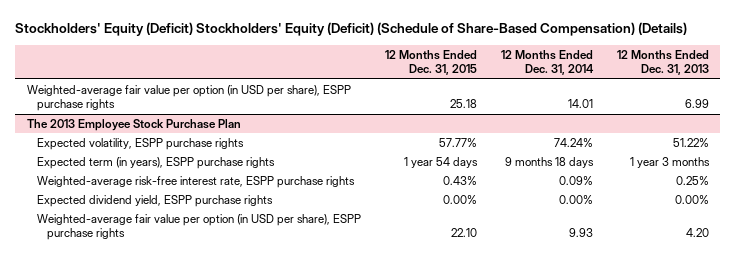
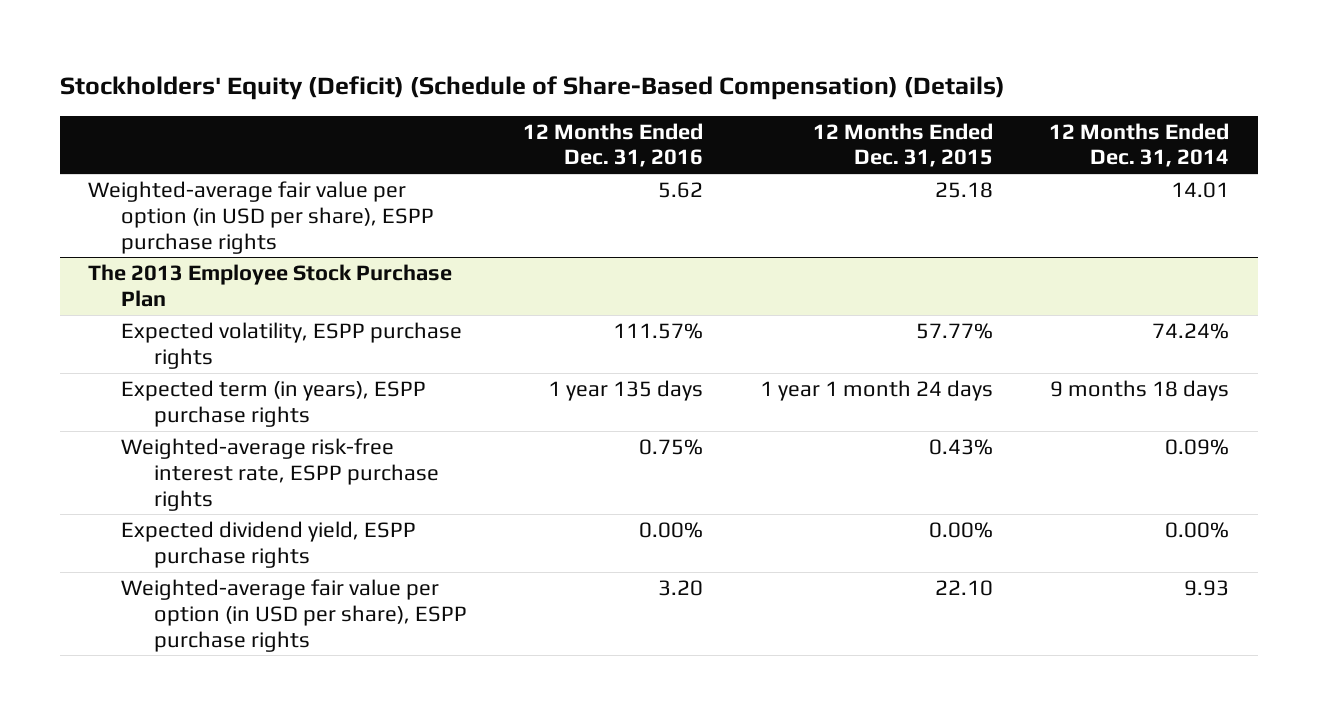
- Stockholders' Equity (Deficit) Stockholders' Equity (Deficit) (Schedule of Share-Based Compensation) (Details)
+ Stockholders' Equity (Deficit) (Schedule of Share-Based Compensation) (Details)
- | 12 Months Ended Dec. 31, 2015 | 12 Months Ended Dec. 31, 2014 | 12 Months Ended Dec. 31, 2013
+ | 12 Months Ended Dec. 31, 2016 | 12 Months Ended Dec. 31, 2015 | 12 Months Ended Dec. 31, 2014
@ The 2013 Employee Stock Purchase Plan
- Expected term (in years), ESPP purchase rights | 1 year 54 days | 9 months 18 days | 1 year 3 months
+ Expected term (in years), ESPP purchase rights | 1 year 135 days | 1 year 1 month 24 days | 9 months 18 days

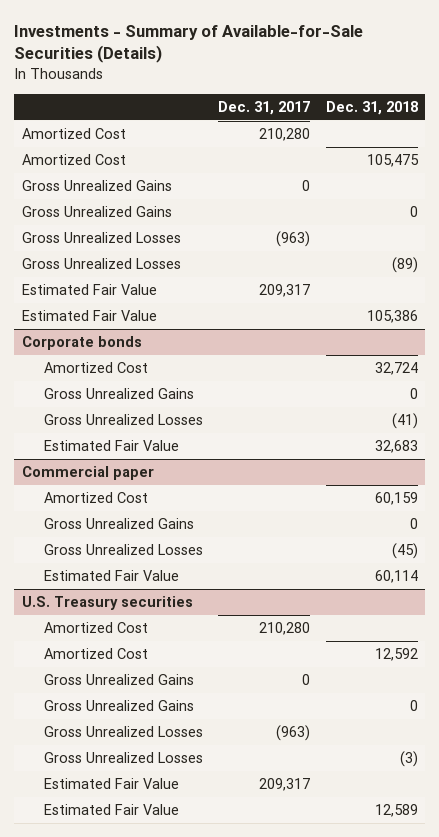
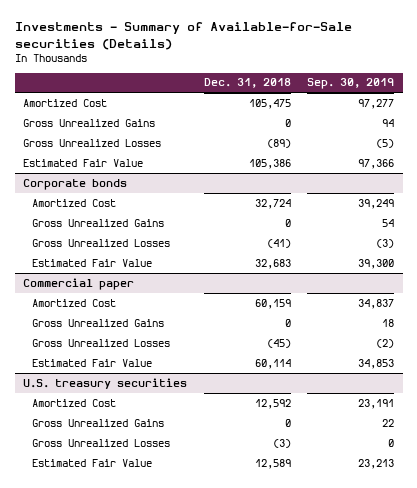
- Investments - Summary of Available-for-Sale Securities (Details)
+ Investments - Summary of Available-for-Sale securities (Details)
- | Dec. 31, 2017 | Dec. 31, 2018
+ | Dec. 31, 2018 | Sep. 30, 2019
- Amortized Cost | 210,280 |
- Gross Unrealized Gains | 0 |
- Gross Unrealized Losses | (963) |
- Estimated Fair Value | 209,317 |
- U.S. Treasury securities
- Amortized Cost | 210,280 |
+ U.S. treasury securities
- Gross Unrealized Gains | 0 |
- Gross Unrealized Losses | (963) |
- Estimated Fair Value | 209,317 |

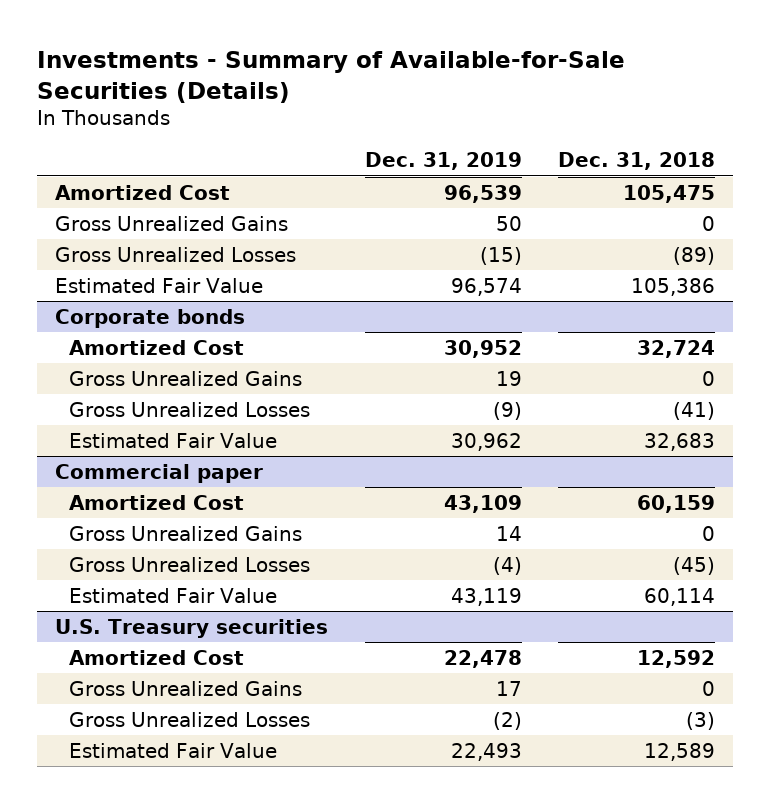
- Investments - Summary of Available-for-Sale securities (Details)
+ Investments - Summary of Available-for-Sale Securities (Details)
- | Dec. 31, 2018 | Sep. 30, 2019
+ | Dec. 31, 2019 | Dec. 31, 2018
- U.S. treasury securities
+ U.S. Treasury securities

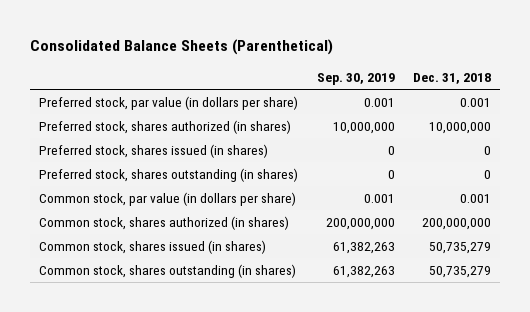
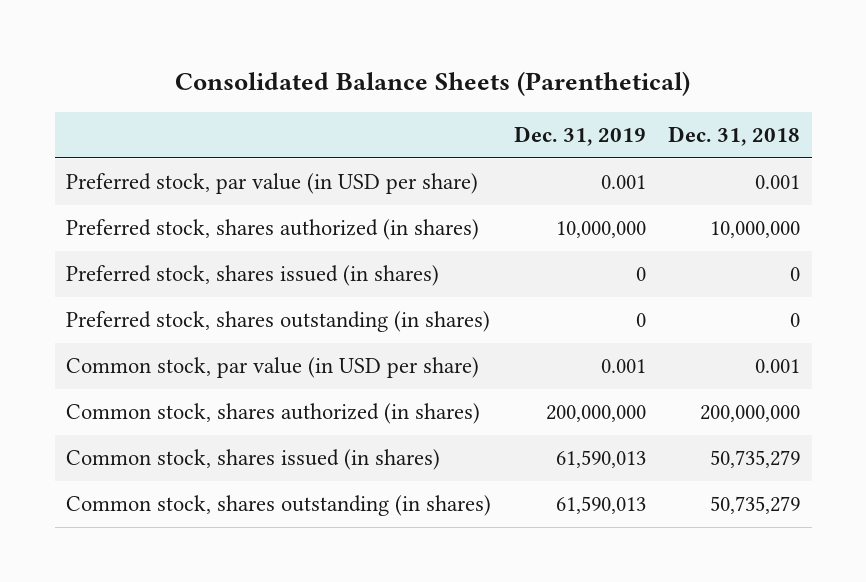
- | Sep. 30, 2019 | Dec. 31, 2018
+ | Dec. 31, 2019 | Dec. 31, 2018
- Preferred stock, par value (in dollars per share) | 0.001 | 0.001
+ Preferred stock, par value (in USD per share) | 0.001 | 0.001
- Common stock, par value (in dollars per share) | 0.001 | 0.001
+ Common stock, par value (in USD per share) | 0.001 | 0.001

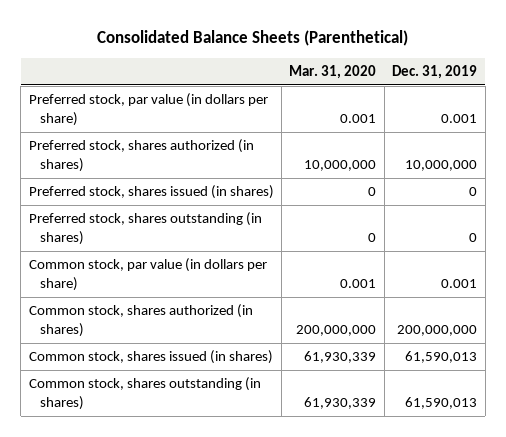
- | Dec. 31, 2019 | Dec. 31, 2018
+ | Mar. 31, 2020 | Dec. 31, 2019
- Preferred stock, par value (in USD per share) | 0.001 | 0.001
+ Preferred stock, par value (in dollars per share) | 0.001 | 0.001
- Common stock, par value (in USD per share) | 0.001 | 0.001
+ Common stock, par value (in dollars per share) | 0.001 | 0.001

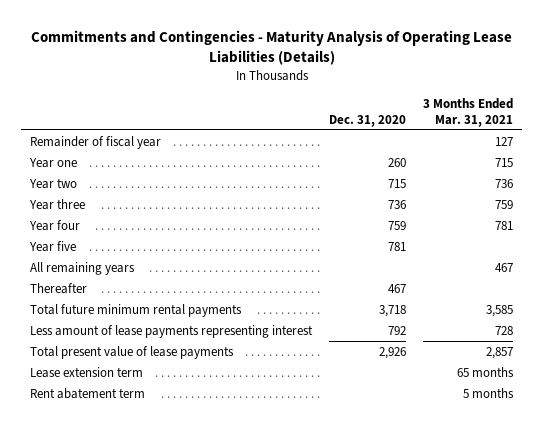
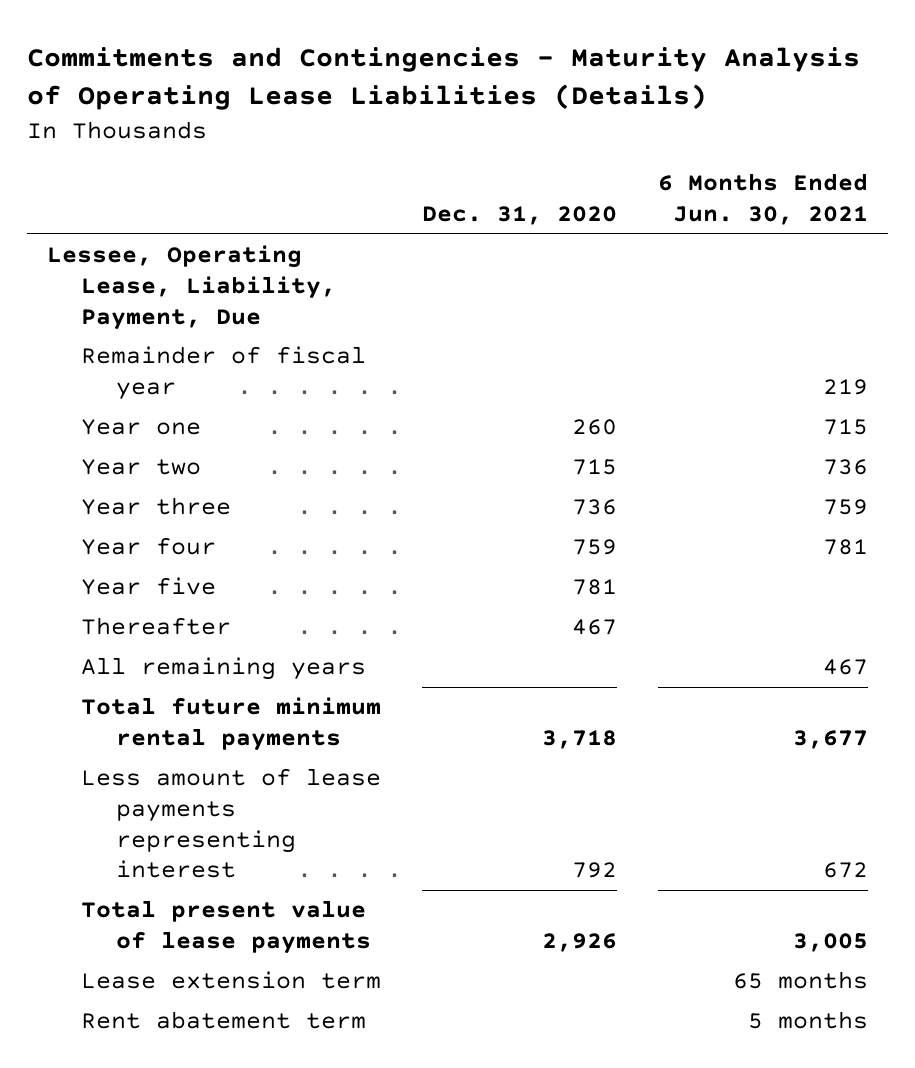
- | Dec. 31, 2020 | 3 Months Ended Mar. 31, 2021
+ | Dec. 31, 2020 | 6 Months Ended Jun. 30, 2021
+ Lessee, Operating Lease, Liability, Payment, Due
moved down: All remaining years | | 467

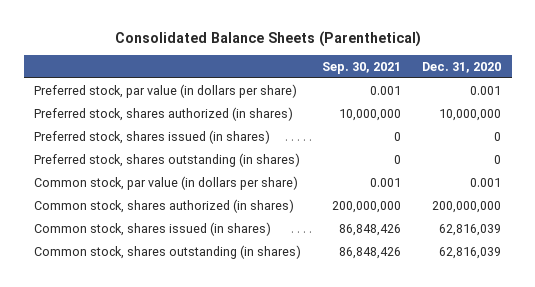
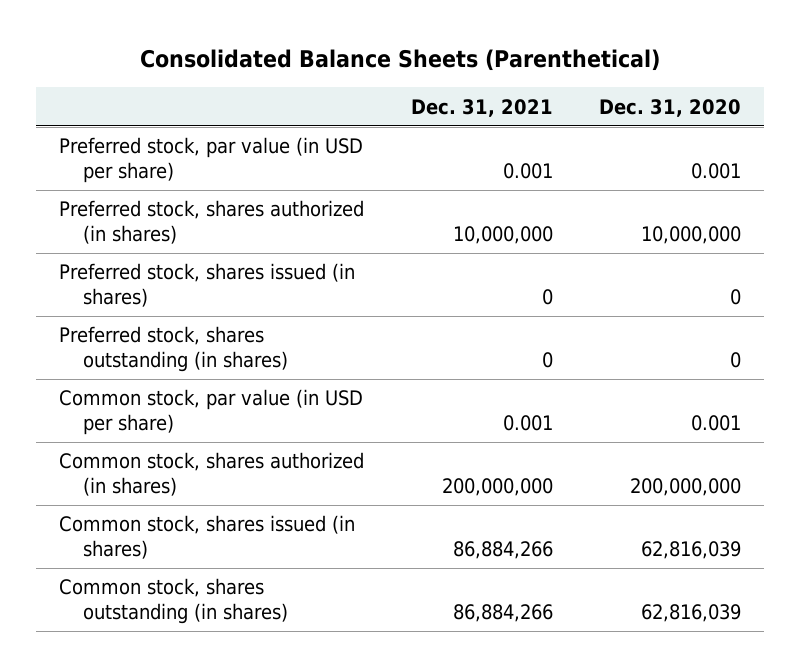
- | Sep. 30, 2021 | Dec. 31, 2020
+ | Dec. 31, 2021 | Dec. 31, 2020
- Preferred stock, par value (in dollars per share) | 0.001 | 0.001
+ Preferred stock, par value (in USD per share) | 0.001 | 0.001
- Common stock, par value (in dollars per share) | 0.001 | 0.001
+ Common stock, par value (in USD per share) | 0.001 | 0.001

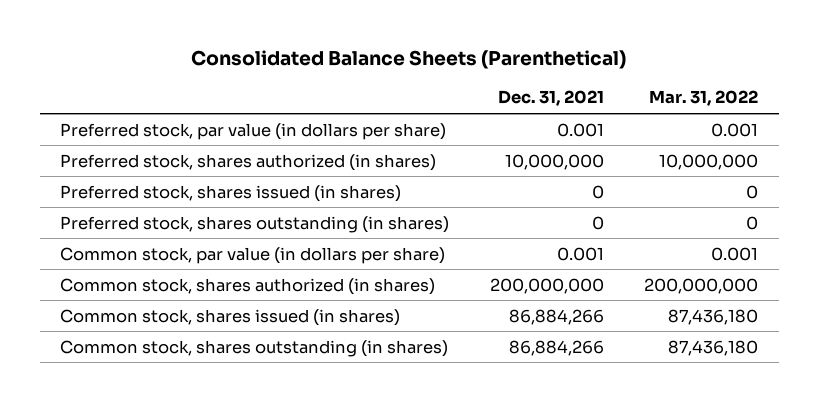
- | Dec. 31, 2021 | Dec. 31, 2020
+ | Dec. 31, 2021 | Mar. 31, 2022
- Preferred stock, par value (in USD per share) | 0.001 | 0.001
+ Preferred stock, par value (in dollars per share) | 0.001 | 0.001
- Common stock, par value (in USD per share) | 0.001 | 0.001
+ Common stock, par value (in dollars per share) | 0.001 | 0.001

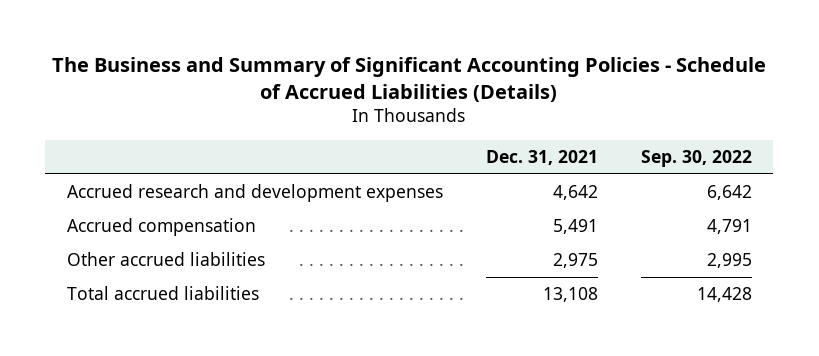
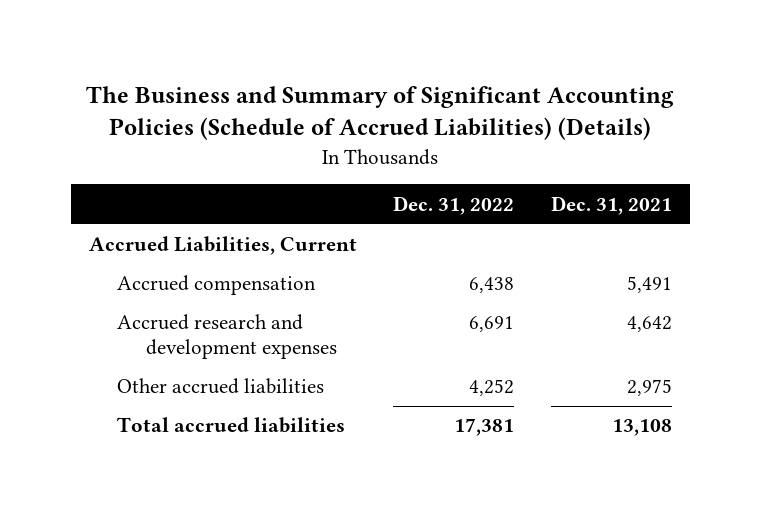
- The Business and Summary of Significant Accounting Policies - Schedule of Accrued Liabilities (Details)
+ The Business and Summary of Significant Accounting Policies (Schedule of Accrued Liabilities) (Details)
- | Dec. 31, 2021 | Sep. 30, 2022
+ | Dec. 31, 2022 | Dec. 31, 2021
+ Accrued Liabilities, Current
moved down: Accrued research and development expenses | 6,691 | 4,642

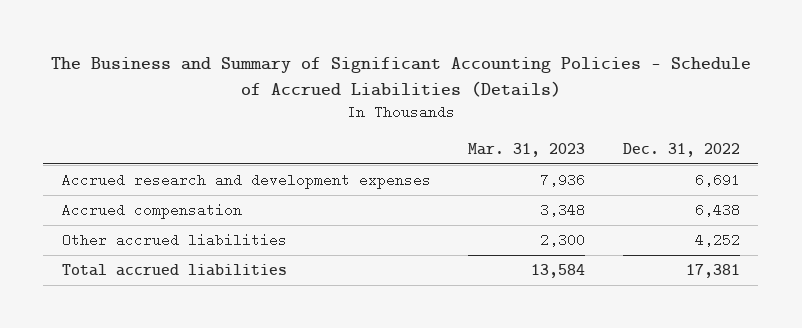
- The Business and Summary of Significant Accounting Policies (Schedule of Accrued Liabilities) (Details)
+ The Business and Summary of Significant Accounting Policies - Schedule of Accrued Liabilities (Details)
- | Dec. 31, 2022 | Dec. 31, 2021
+ | Mar. 31, 2023 | Dec. 31, 2022
- Accrued Liabilities, Current
moved down: Accrued compensation | 3,348 | 6,438

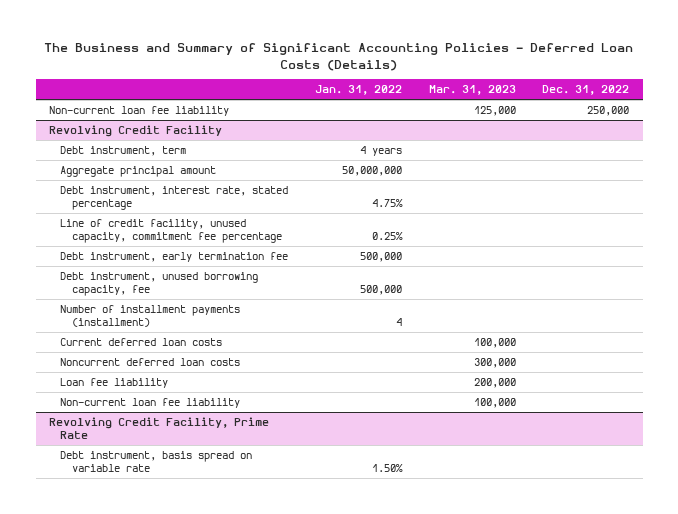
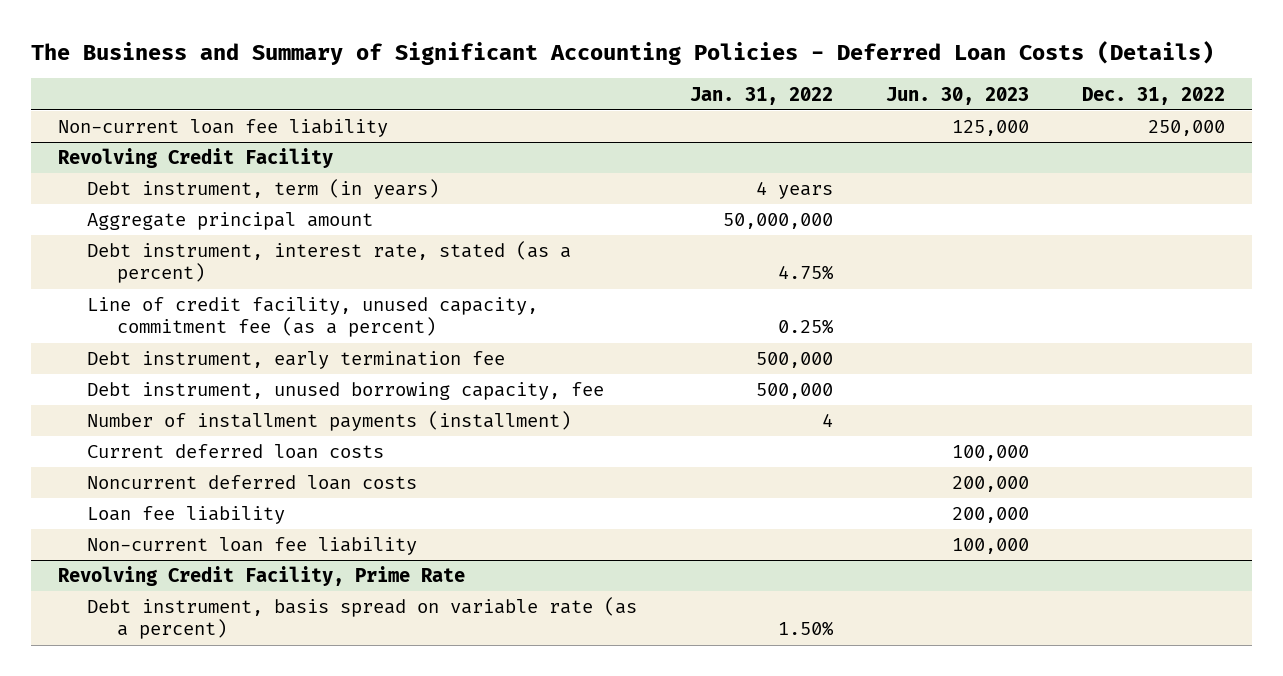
- | Jan. 31, 2022 | Mar. 31, 2023 | Dec. 31, 2022
+ | Jan. 31, 2022 | Jun. 30, 2023 | Dec. 31, 2022
@ Revolving Credit Facility
- Debt instrument, term | 4 years | |
+ Debt instrument, term (in years) | 4 years | |
- Debt instrument, interest rate, stated percentage | 4.75% | |
- Line of credit facility, unused capacity, commitment fee percentage | 0.25% | |
+ Debt instrument, interest rate, stated (as a percent) | 4.75% | |
+ Line of credit facility, unused capacity, commitment fee (as a percent) | 0.25% | |
@ Revolving Credit Facility, Prime Rate
- Debt instrument, basis spread on variable rate | 1.50% | |
+ Debt instrument, basis spread on variable rate (as a percent) | 1.50% | |

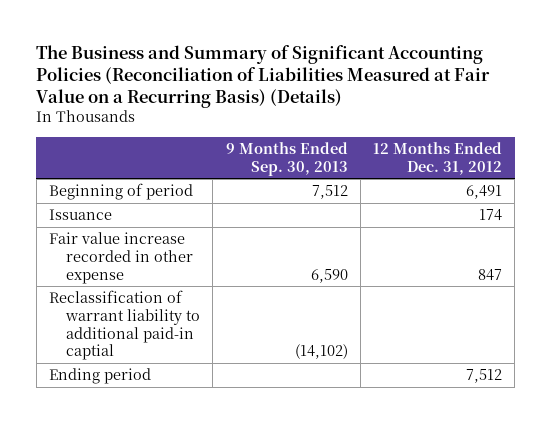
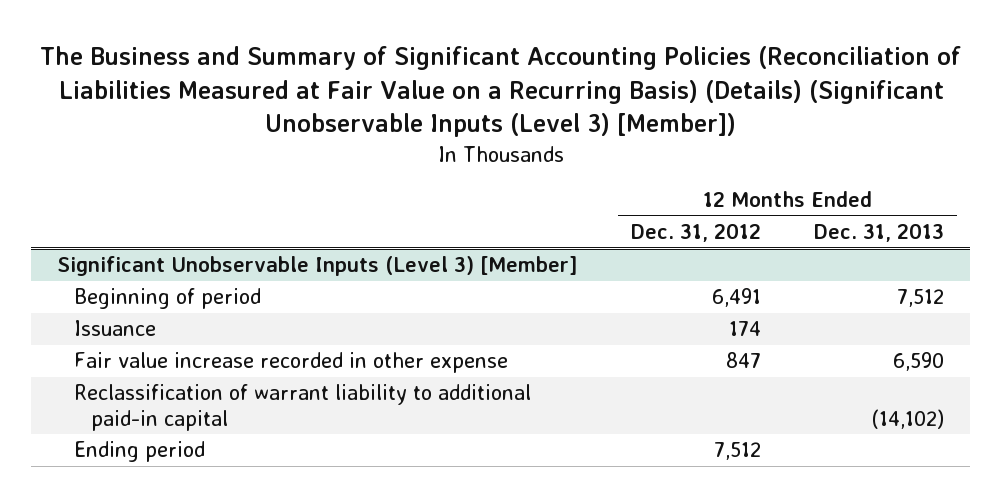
- The Business and Summary of Significant Accounting Policies (Reconciliation of Liabilities Measured at Fair Value on a Recurring Basis) (Details)
+ The Business and Summary of Significant Accounting Policies (Reconciliation of Liabilities Measured at Fair Value on a Recurring Basis) (Details) (Significant Unobservable Inputs (Level 3) [Member])
- | 9 Months Ended Sep. 30, 2013 | 12 Months Ended Dec. 31, 2012
+ | 12 Months Ended Dec. 31, 2012 | 12 Months Ended Dec. 31, 2013
+ Significant Unobservable Inputs (Level 3) [Member]
- Reclassification of warrant liability to additional paid-in captial | (14,102) |
+ Reclassification of warrant liability to additional paid-in capital | | (14,102)

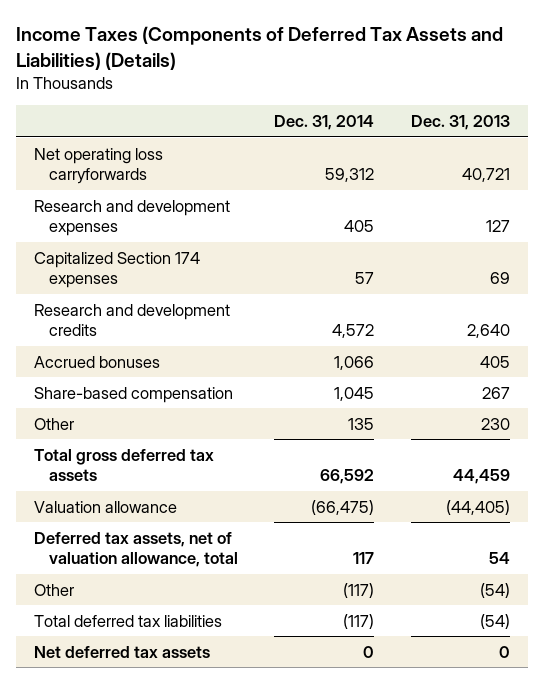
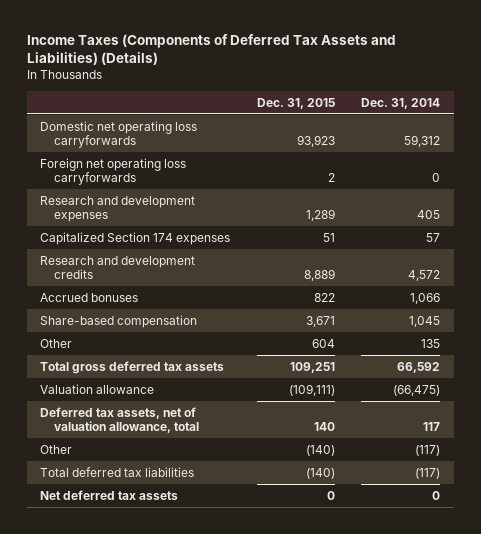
- | Dec. 31, 2014 | Dec. 31, 2013
+ | Dec. 31, 2015 | Dec. 31, 2014
- Net operating loss carryforwards | 59,312 | 40,721
+ Domestic net operating loss carryforwards | 93,923 | 59,312
+ Foreign net operating loss carryforwards | 2 | 0

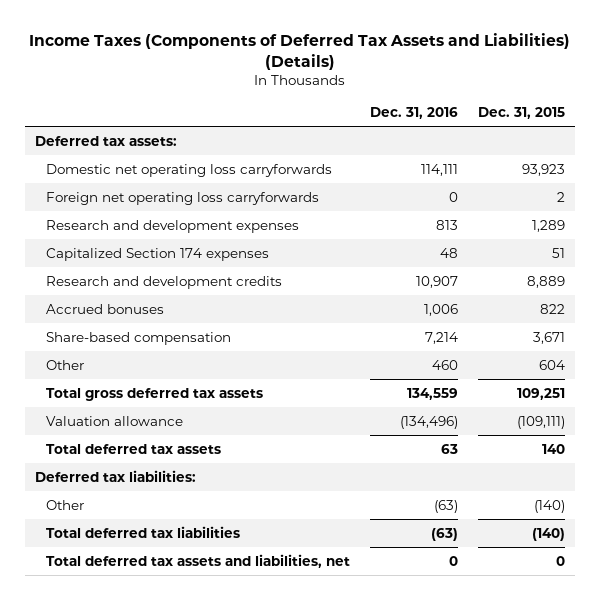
- | Dec. 31, 2015 | Dec. 31, 2014
+ | Dec. 31, 2016 | Dec. 31, 2015
+ Deferred tax assets:
- Deferred tax assets, net of valuation allowance, total | 140 | 117
+ Total deferred tax assets | 63 | 140
+ Deferred tax liabilities:
- Net deferred tax assets | 0 | 0
+ Total deferred tax assets and liabilities, net | 0 | 0

